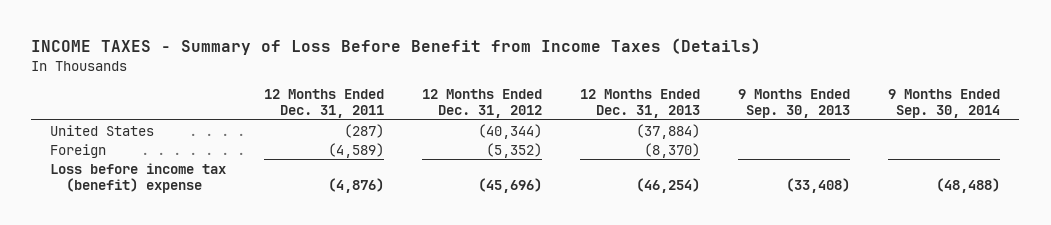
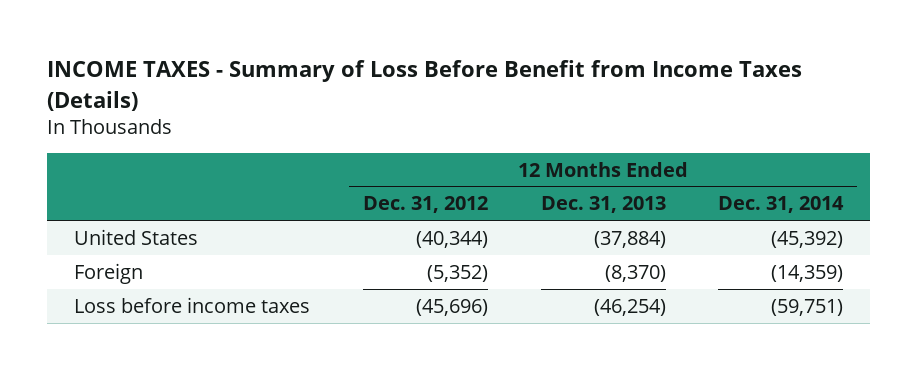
- | 12 Months Ended Dec. 31, 2011 | 12 Months Ended Dec. 31, 2012 | 12 Months Ended Dec. 31, 2013 | 9 Months Ended Sep. 30, 2013 | 9 Months Ended Sep. 30, 2014
+ | 12 Months Ended Dec. 31, 2012 | 12 Months Ended Dec. 31, 2013 | 12 Months Ended Dec. 31, 2014
- Loss before income tax (benefit) expense | (4,876) | (45,696) | (46,254) | (33,408) | (48,488)
+ Loss before income taxes | (45,696) | (46,254) | (59,751)

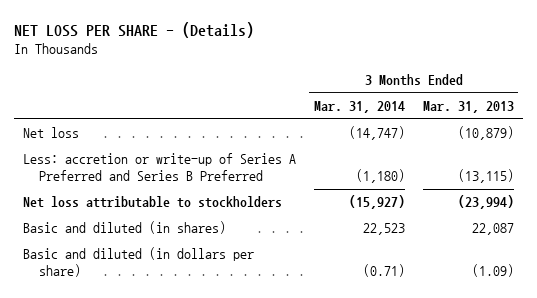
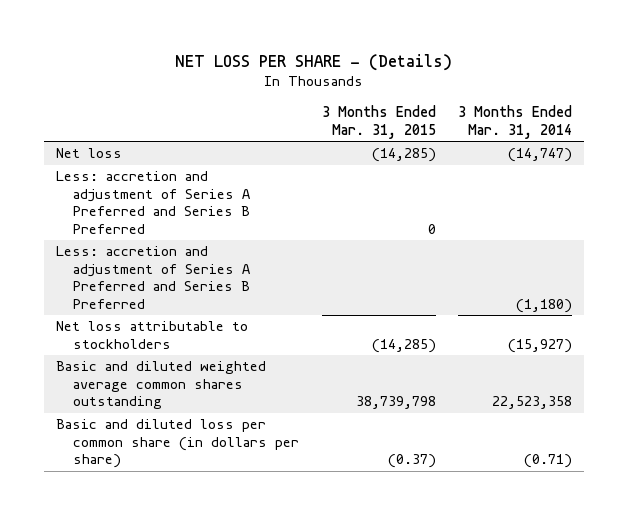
- | 3 Months Ended Mar. 31, 2014 | 3 Months Ended Mar. 31, 2013
+ | 3 Months Ended Mar. 31, 2015 | 3 Months Ended Mar. 31, 2014
- Less: accretion or write-up of Series A Preferred and Series B Preferred | (1,180) | (13,115)
+ Less: accretion and adjustment of Series A Preferred and Series B Preferred | 0 |
+ Less: accretion and adjustment of Series A Preferred and Series B Preferred | | (1,180)
- Basic and diluted (in shares) | 22,523 | 22,087
- Basic and diluted (in dollars per share) | (0.71) | (1.09)
+ Basic and diluted weighted average common shares outstanding | 38,739,798 | 22,523,358
+ Basic and diluted loss per common share (in dollars per share) | (0.37) | (0.71)

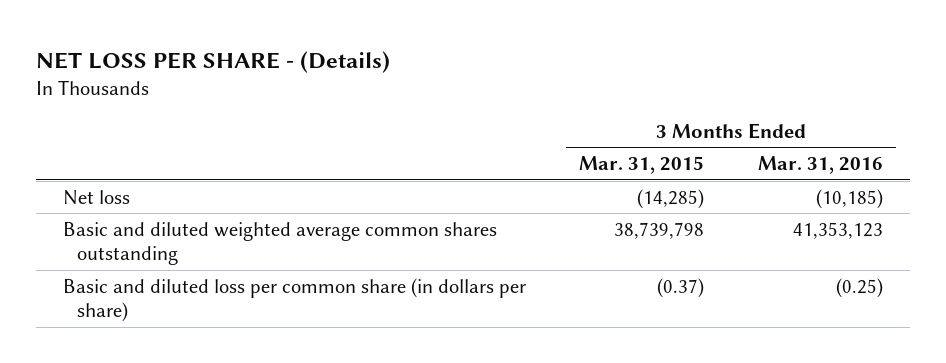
- | 3 Months Ended Mar. 31, 2015 | 3 Months Ended Mar. 31, 2014
+ | 3 Months Ended Mar. 31, 2015 | 3 Months Ended Mar. 31, 2016
- Less: accretion and adjustment of Series A Preferred and Series B Preferred | 0 |
- Less: accretion and adjustment of Series A Preferred and Series B Preferred | | (1,180)
- Net loss attributable to stockholders | (14,285) | (15,927)

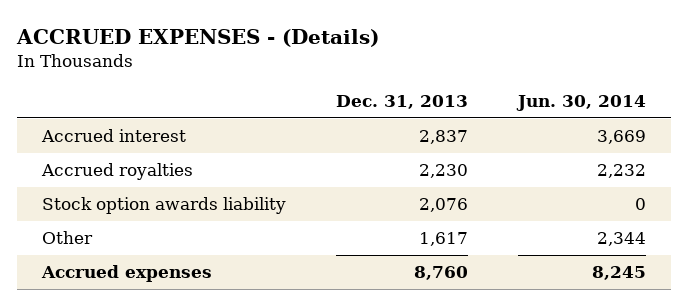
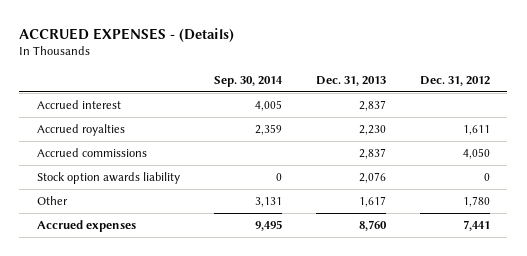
- | Dec. 31, 2013 | Jun. 30, 2014
+ | Sep. 30, 2014 | Dec. 31, 2013 | Dec. 31, 2012
+ Accrued commissions | | 2,837 | 4,050

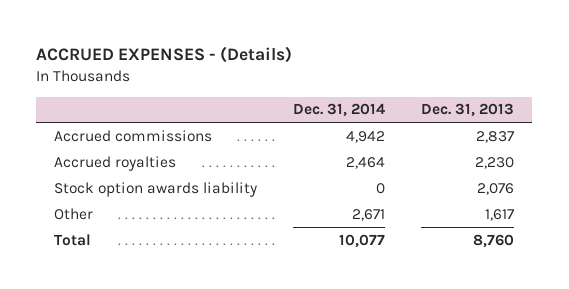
- | Sep. 30, 2014 | Dec. 31, 2013 | Dec. 31, 2012
+ | Dec. 31, 2014 | Dec. 31, 2013
- Accrued interest | 4,005 | 2,837 |
moved down: Accrued royalties | 2,464 | 2,230
- Accrued expenses | 9,495 | 8,760 | 7,441
+ Total | 10,077 | 8,760

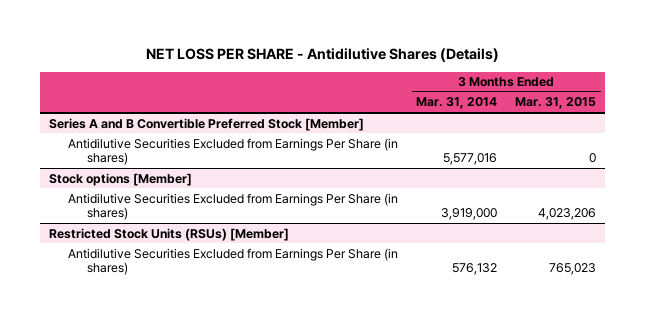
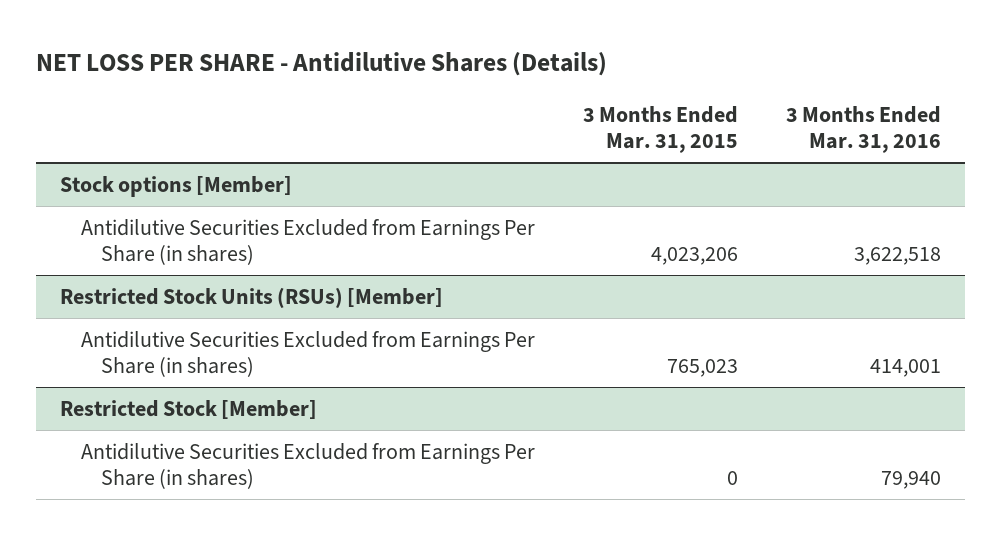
- | 3 Months Ended Mar. 31, 2014 | 3 Months Ended Mar. 31, 2015
+ | 3 Months Ended Mar. 31, 2015 | 3 Months Ended Mar. 31, 2016
- Series A and B Convertible Preferred Stock [Member]
- Antidilutive Securities Excluded from Earnings Per Share (in shares) | 5,577,016 | 0
+ Restricted Stock [Member]
+ Antidilutive Securities Excluded from Earnings Per Share (in shares) | 0 | 79,940

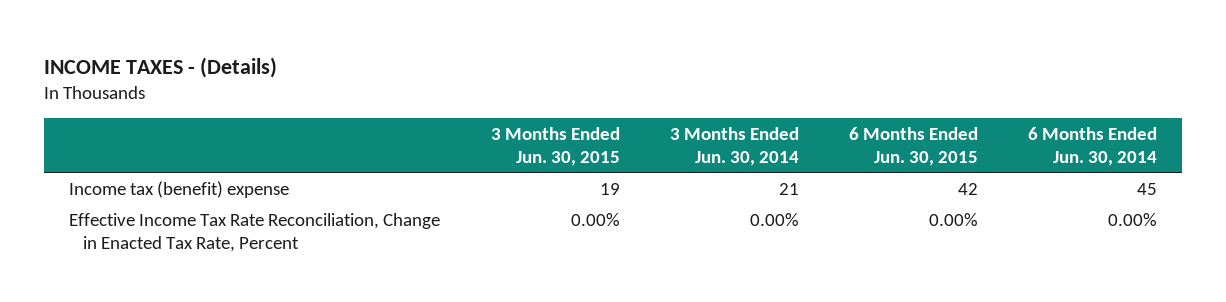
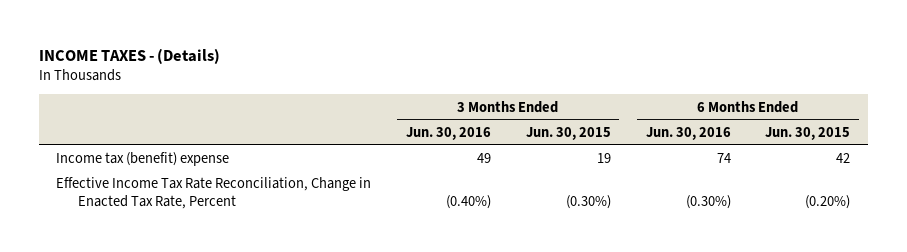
- | 3 Months Ended Jun. 30, 2015 | 3 Months Ended Jun. 30, 2014 | 6 Months Ended Jun. 30, 2015 | 6 Months Ended Jun. 30, 2014
+ | 3 Months Ended Jun. 30, 2016 | 3 Months Ended Jun. 30, 2015 | 6 Months Ended Jun. 30, 2016 | 6 Months Ended Jun. 30, 2015
- Effective Income Tax Rate Reconciliation, Change in Enacted Tax Rate, Percent | 0.00% | 0.00% | 0.00% | 0.00%
+ Effective Income Tax Rate Reconciliation, Change in Enacted Tax Rate, Percent | (0.40%) | (0.30%) | (0.30%) | (0.20%)

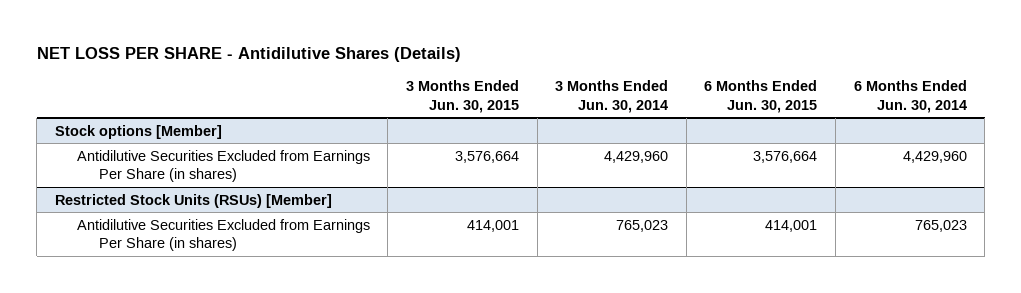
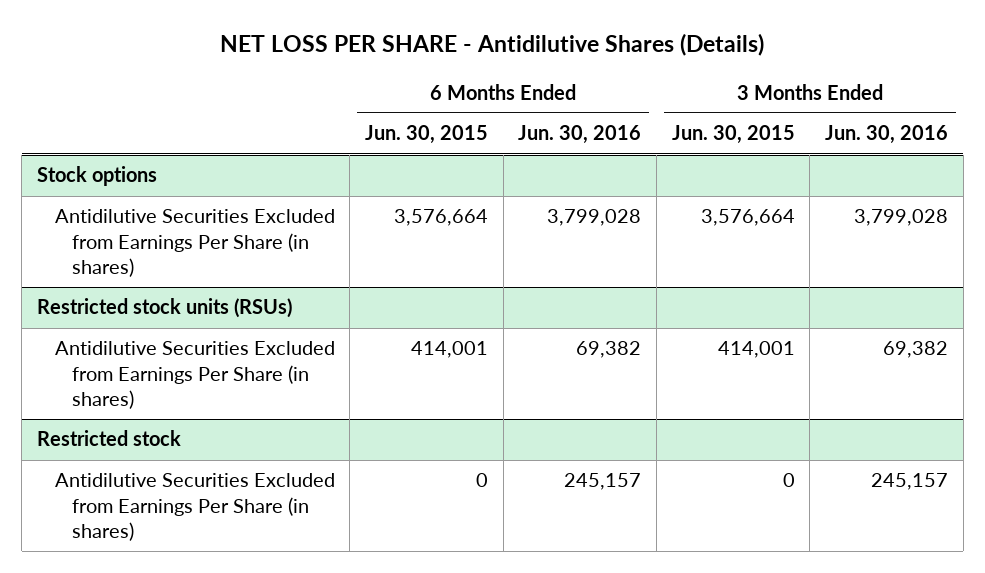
- | 3 Months Ended Jun. 30, 2015 | 3 Months Ended Jun. 30, 2014 | 6 Months Ended Jun. 30, 2015 | 6 Months Ended Jun. 30, 2014
+ | 6 Months Ended Jun. 30, 2015 | 6 Months Ended Jun. 30, 2016 | 3 Months Ended Jun. 30, 2015 | 3 Months Ended Jun. 30, 2016
- Stock options [Member]
+ Stock options
- Restricted Stock Units (RSUs) [Member]
+ Restricted stock units (RSUs)
+ Restricted stock
+ Antidilutive Securities Excluded from Earnings Per Share (in shares) | 0 | 245,157 | 0 | 245,157

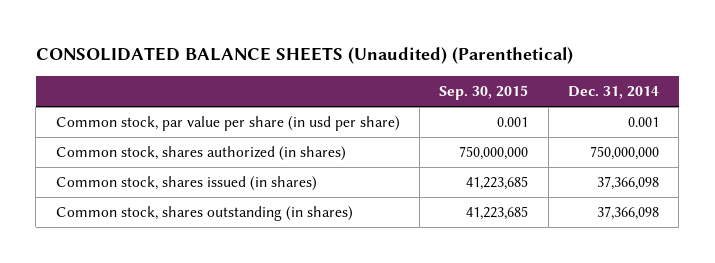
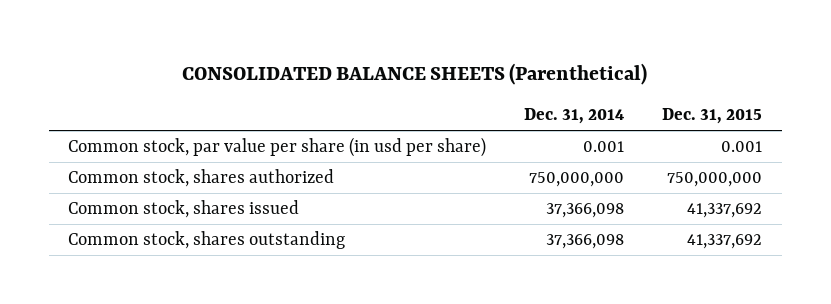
- CONSOLIDATED BALANCE SHEETS (Unaudited) (Parenthetical)
+ CONSOLIDATED BALANCE SHEETS (Parenthetical)
- | Sep. 30, 2015 | Dec. 31, 2014
+ | Dec. 31, 2014 | Dec. 31, 2015
- Common stock, shares authorized (in shares) | 750,000,000 | 750,000,000
- Common stock, shares issued (in shares) | 41,223,685 | 37,366,098
- Common stock, shares outstanding (in shares) | 41,223,685 | 37,366,098
+ Common stock, shares authorized | 750,000,000 | 750,000,000
+ Common stock, shares issued | 37,366,098 | 41,337,692
+ Common stock, shares outstanding | 37,366,098 | 41,337,692

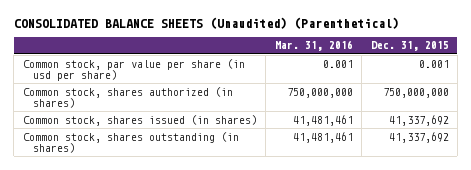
- CONSOLIDATED BALANCE SHEETS (Parenthetical)
+ CONSOLIDATED BALANCE SHEETS (Unaudited) (Parenthetical)
- | Dec. 31, 2014 | Dec. 31, 2015
+ | Mar. 31, 2016 | Dec. 31, 2015
- Common stock, shares authorized | 750,000,000 | 750,000,000
- Common stock, shares issued | 37,366,098 | 41,337,692
- Common stock, shares outstanding | 37,366,098 | 41,337,692
+ Common stock, shares authorized (in shares) | 750,000,000 | 750,000,000
+ Common stock, shares issued (in shares) | 41,481,461 | 41,337,692
+ Common stock, shares outstanding (in shares) | 41,481,461 | 41,337,692

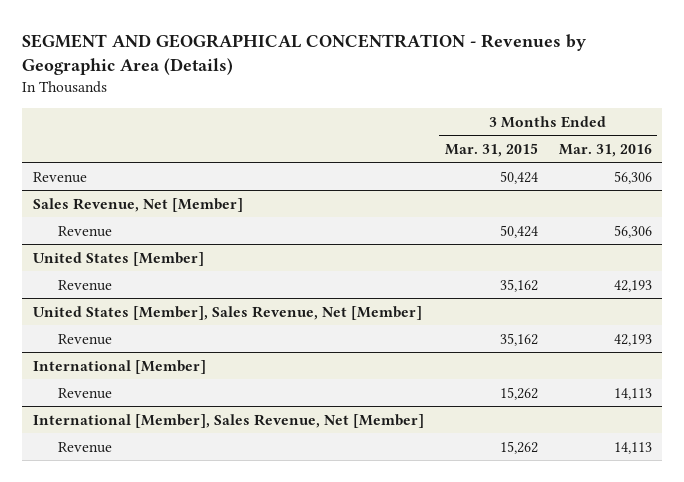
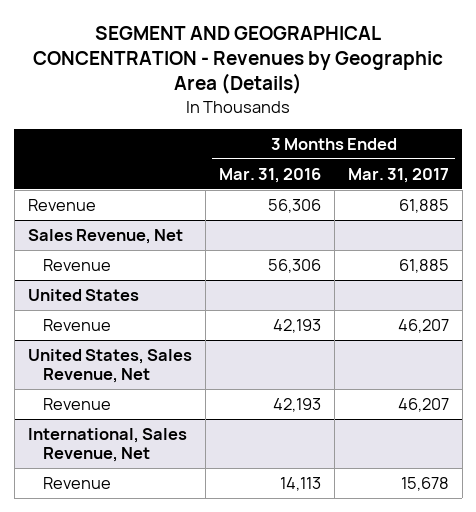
- | 3 Months Ended Mar. 31, 2015 | 3 Months Ended Mar. 31, 2016
+ | 3 Months Ended Mar. 31, 2016 | 3 Months Ended Mar. 31, 2017
- Sales Revenue, Net [Member]
+ Sales Revenue, Net
- United States [Member]
+ United States
- United States [Member], Sales Revenue, Net [Member]
+ United States, Sales Revenue, Net
- International [Member]
- Revenue | 15,262 | 14,113
- International [Member], Sales Revenue, Net [Member]
+ International, Sales Revenue, Net

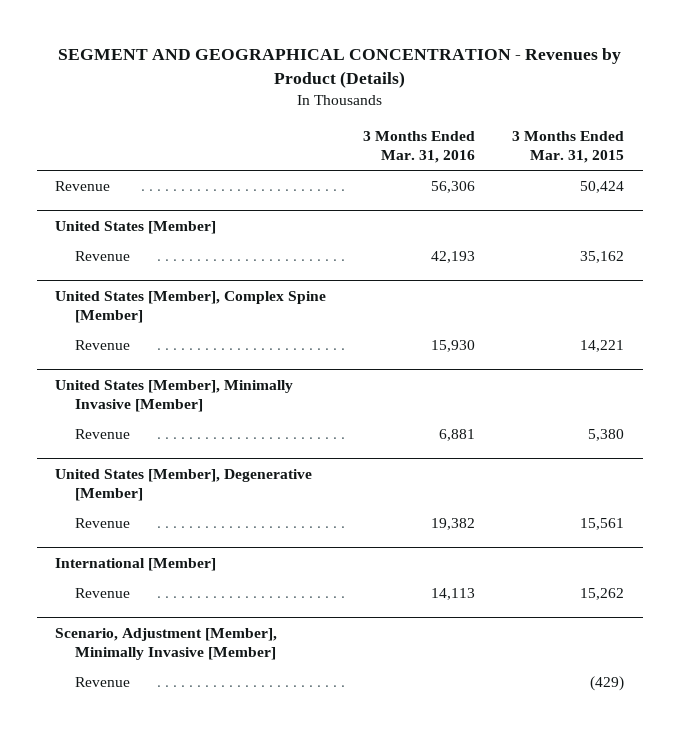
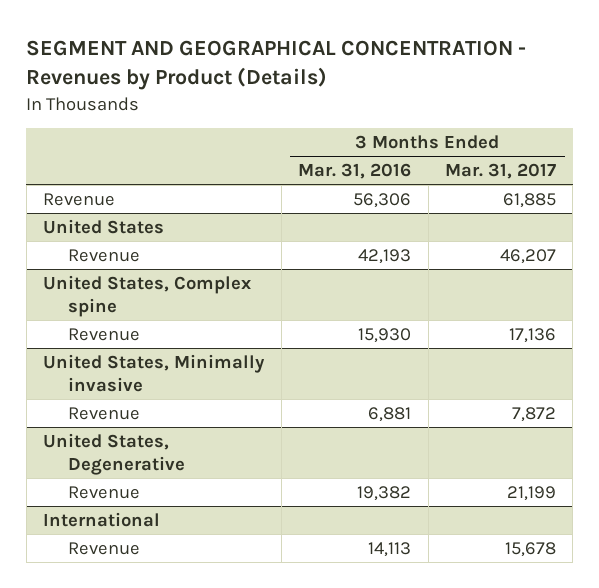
- | 3 Months Ended Mar. 31, 2016 | 3 Months Ended Mar. 31, 2015
+ | 3 Months Ended Mar. 31, 2016 | 3 Months Ended Mar. 31, 2017
- United States [Member]
+ United States
- United States [Member], Complex Spine [Member]
+ United States, Complex spine
- United States [Member], Minimally Invasive [Member]
+ United States, Minimally invasive
- United States [Member], Degenerative [Member]
+ United States, Degenerative
- International [Member]
+ International
- Scenario, Adjustment [Member], Minimally Invasive [Member]
- Revenue | | (429)

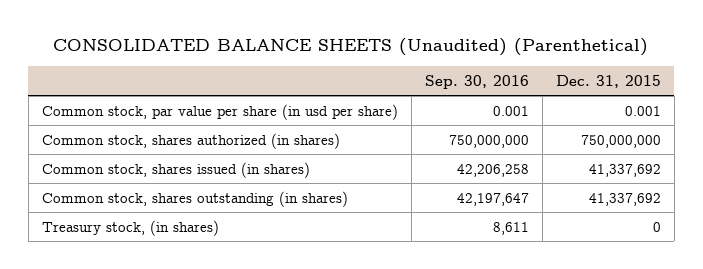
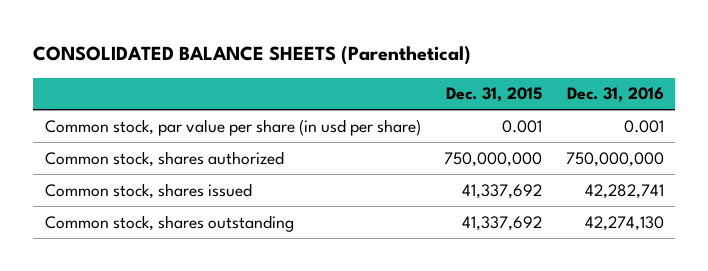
- CONSOLIDATED BALANCE SHEETS (Unaudited) (Parenthetical)
+ CONSOLIDATED BALANCE SHEETS (Parenthetical)
- | Sep. 30, 2016 | Dec. 31, 2015
+ | Dec. 31, 2015 | Dec. 31, 2016
- Common stock, shares authorized (in shares) | 750,000,000 | 750,000,000
- Common stock, shares issued (in shares) | 42,206,258 | 41,337,692
- Common stock, shares outstanding (in shares) | 42,197,647 | 41,337,692
- Treasury stock, (in shares) | 8,611 | 0
+ Common stock, shares authorized | 750,000,000 | 750,000,000
+ Common stock, shares issued | 41,337,692 | 42,282,741
+ Common stock, shares outstanding | 41,337,692 | 42,274,130

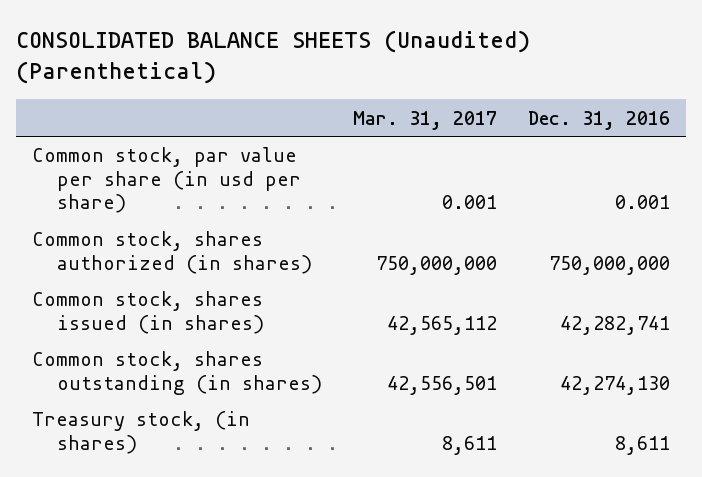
- CONSOLIDATED BALANCE SHEETS (Parenthetical)
+ CONSOLIDATED BALANCE SHEETS (Unaudited) (Parenthetical)
- | Dec. 31, 2015 | Dec. 31, 2016
+ | Mar. 31, 2017 | Dec. 31, 2016
- Common stock, shares authorized | 750,000,000 | 750,000,000
- Common stock, shares issued | 41,337,692 | 42,282,741
- Common stock, shares outstanding | 41,337,692 | 42,274,130
+ Common stock, shares authorized (in shares) | 750,000,000 | 750,000,000
+ Common stock, shares issued (in shares) | 42,565,112 | 42,282,741
+ Common stock, shares outstanding (in shares) | 42,556,501 | 42,274,130
+ Treasury stock, (in shares) | 8,611 | 8,611

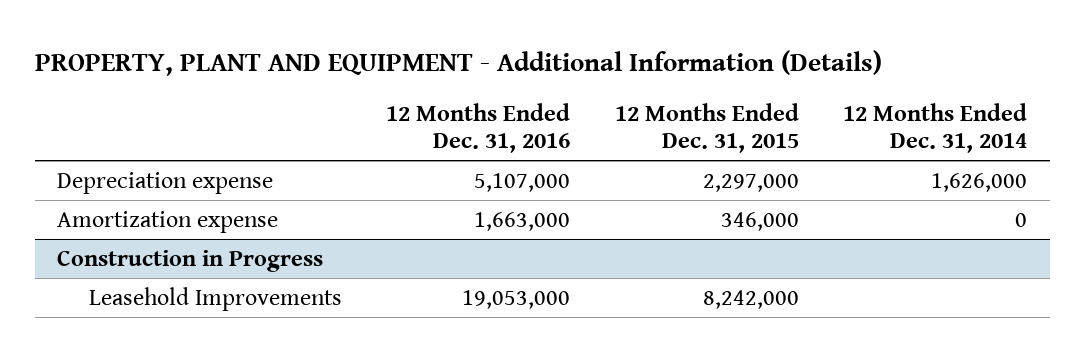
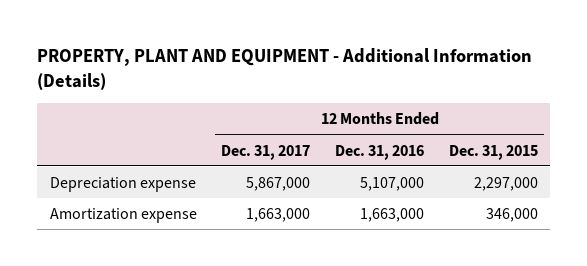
- | 12 Months Ended Dec. 31, 2016 | 12 Months Ended Dec. 31, 2015 | 12 Months Ended Dec. 31, 2014
+ | 12 Months Ended Dec. 31, 2017 | 12 Months Ended Dec. 31, 2016 | 12 Months Ended Dec. 31, 2015
- Construction in Progress
- Leasehold Improvements | 19,053,000 | 8,242,000 |

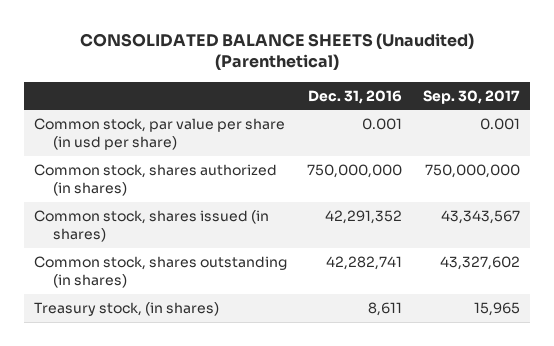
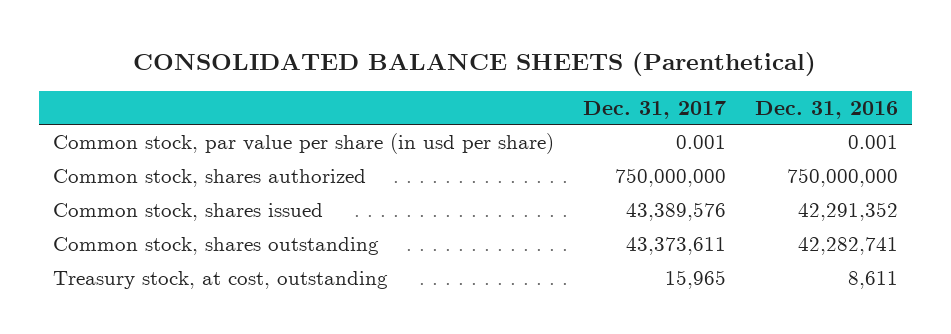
- CONSOLIDATED BALANCE SHEETS (Unaudited) (Parenthetical)
+ CONSOLIDATED BALANCE SHEETS (Parenthetical)
- | Dec. 31, 2016 | Sep. 30, 2017
+ | Dec. 31, 2017 | Dec. 31, 2016
- Common stock, shares authorized (in shares) | 750,000,000 | 750,000,000
- Common stock, shares issued (in shares) | 42,291,352 | 43,343,567
- Common stock, shares outstanding (in shares) | 42,282,741 | 43,327,602
- Treasury stock, (in shares) | 8,611 | 15,965
+ Common stock, shares authorized | 750,000,000 | 750,000,000
+ Common stock, shares issued | 43,389,576 | 42,291,352
+ Common stock, shares outstanding | 43,373,611 | 42,282,741
+ Treasury stock, at cost, outstanding | 15,965 | 8,611

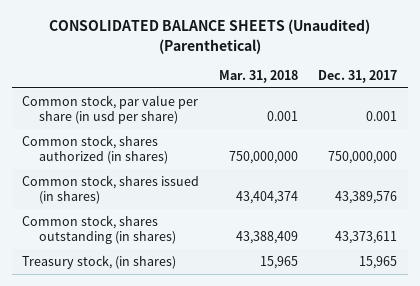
- CONSOLIDATED BALANCE SHEETS (Parenthetical)
+ CONSOLIDATED BALANCE SHEETS (Unaudited) (Parenthetical)
- | Dec. 31, 2017 | Dec. 31, 2016
+ | Mar. 31, 2018 | Dec. 31, 2017
- Common stock, shares authorized | 750,000,000 | 750,000,000
- Common stock, shares issued | 43,389,576 | 42,291,352
- Common stock, shares outstanding | 43,373,611 | 42,282,741
- Treasury stock, at cost, outstanding | 15,965 | 8,611
+ Common stock, shares authorized (in shares) | 750,000,000 | 750,000,000
+ Common stock, shares issued (in shares) | 43,404,374 | 43,389,576
+ Common stock, shares outstanding (in shares) | 43,388,409 | 43,373,611
+ Treasury stock, (in shares) | 15,965 | 15,965

